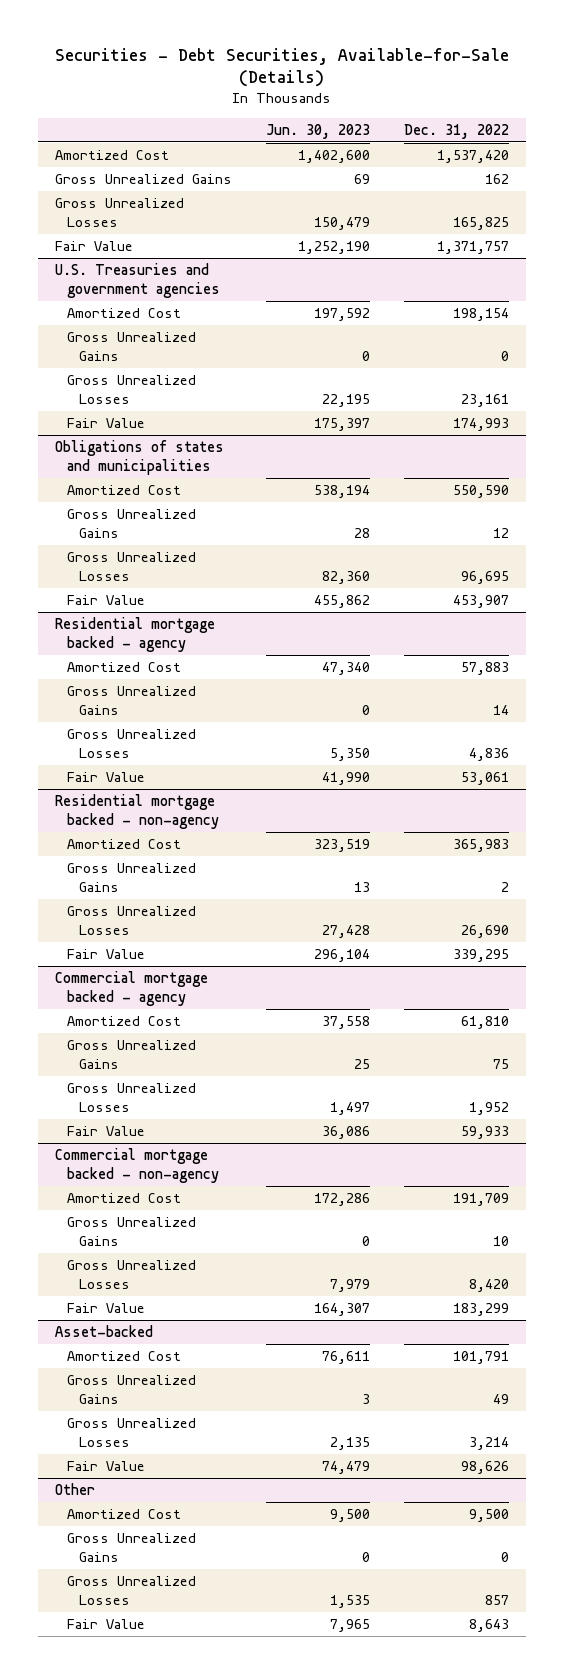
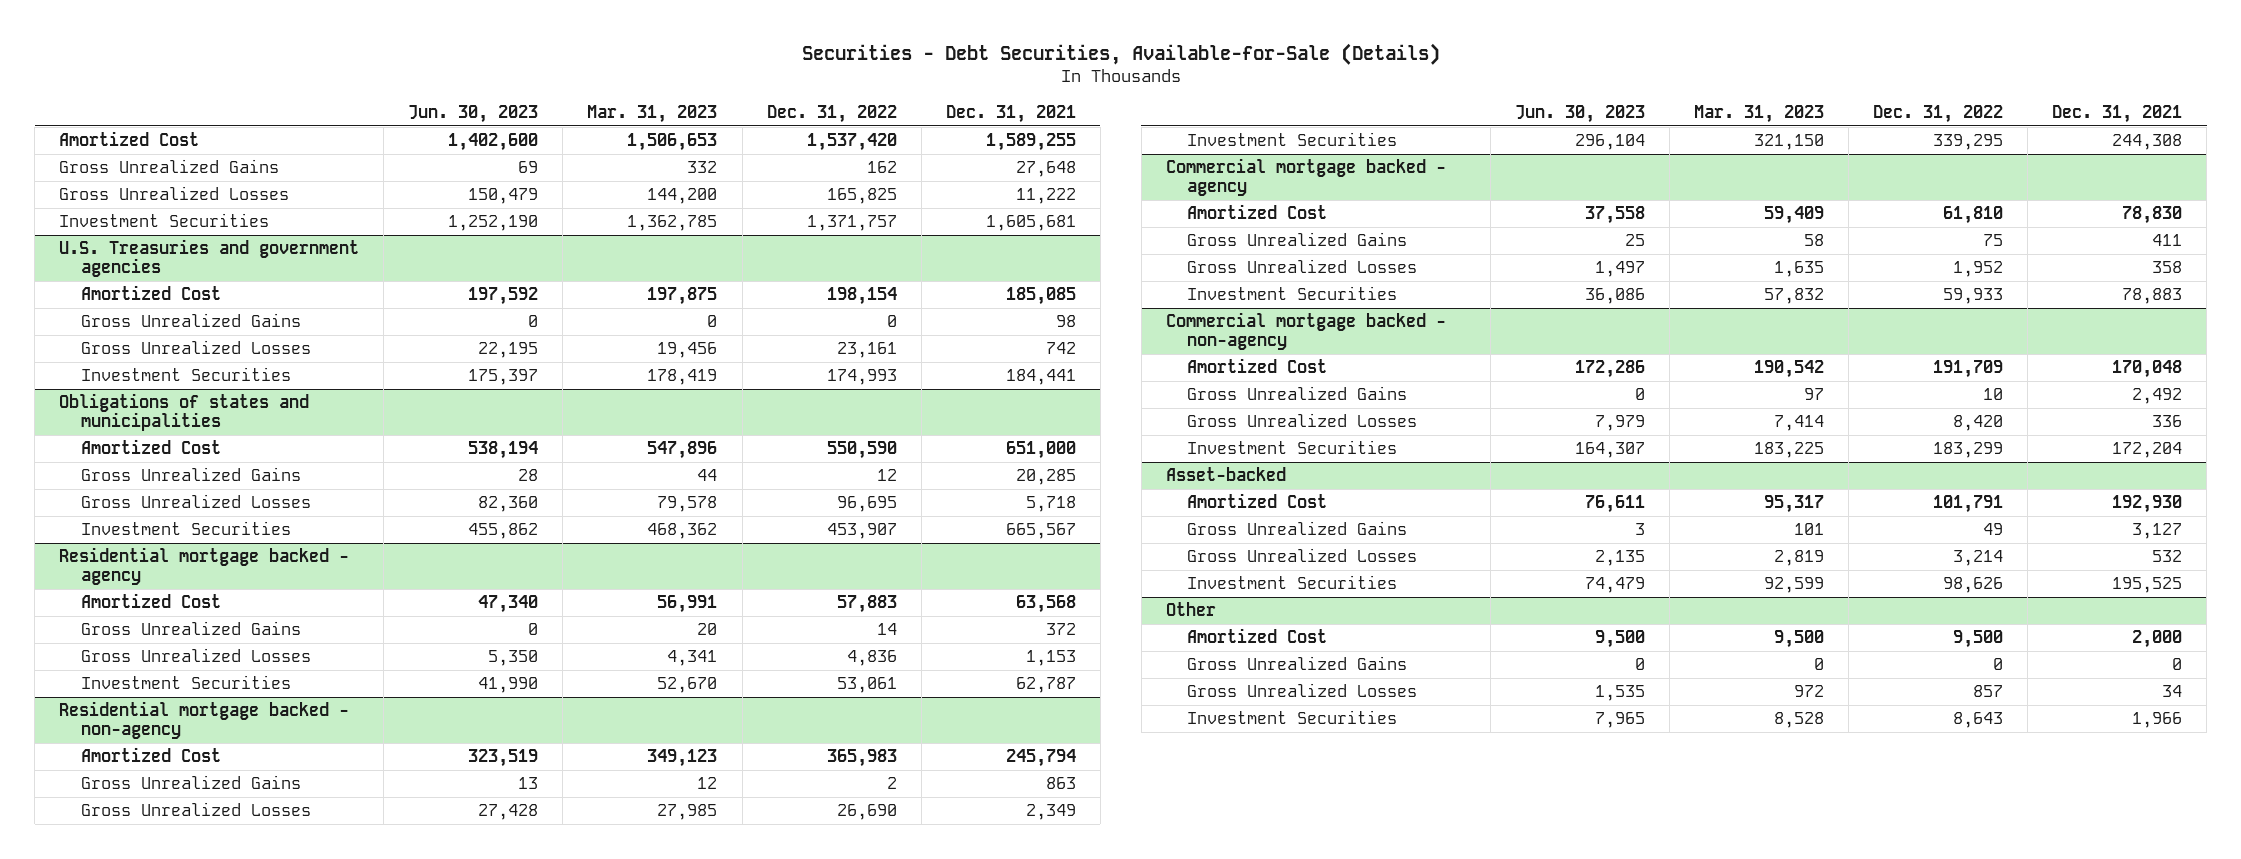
- | Jun. 30, 2023 | Dec. 31, 2022
+ | Jun. 30, 2023 | Mar. 31, 2023 | Dec. 31, 2022 | Dec. 31, 2021
- Fair Value | 1,252,190 | 1,371,757
+ Investment Securities | 1,252,190 | 1,362,785 | 1,371,757 | 1,605,681
@ U.S. Treasuries and government agencies
- Fair Value | 175,397 | 174,993
+ Investment Securities | 175,397 | 178,419 | 174,993 | 184,441
@ Obligations of states and municipalities
- Fair Value | 455,862 | 453,907
+ Investment Securities | 455,862 | 468,362 | 453,907 | 665,567
@ Residential mortgage backed - agency
- Fair Value | 41,990 | 53,061
+ Investment Securities | 41,990 | 52,670 | 53,061 | 62,787
@ Residential mortgage backed - non-agency
- Fair Value | 296,104 | 339,295
+ Investment Securities | 296,104 | 321,150 | 339,295 | 244,308
@ Commercial mortgage backed - agency
- Fair Value | 36,086 | 59,933
+ Investment Securities | 36,086 | 57,832 | 59,933 | 78,883
@ Commercial mortgage backed - non-agency
- Fair Value | 164,307 | 183,299
+ Investment Securities | 164,307 | 183,225 | 183,299 | 172,204
@ Asset-backed
- Fair Value | 74,479 | 98,626
+ Investment Securities | 74,479 | 92,599 | 98,626 | 195,525
@ Other
- Fair Value | 7,965 | 8,643
+ Investment Securities | 7,965 | 8,528 | 8,643 | 1,966

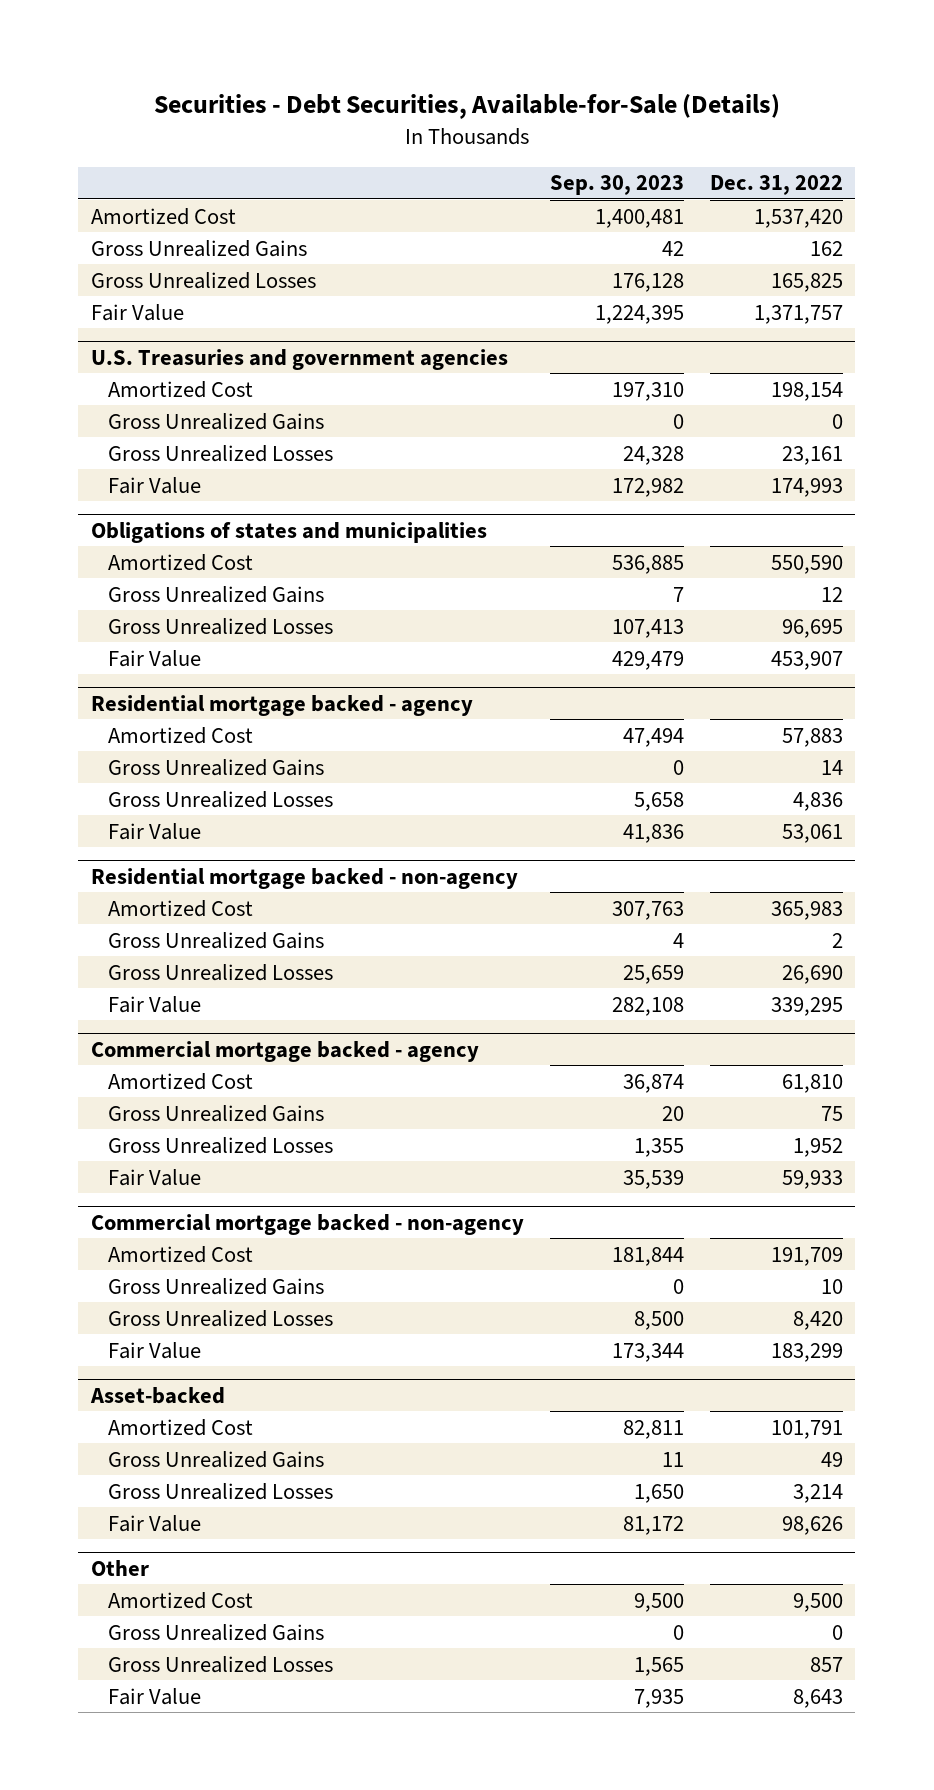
- | Jun. 30, 2023 | Mar. 31, 2023 | Dec. 31, 2022 | Dec. 31, 2021
+ | Sep. 30, 2023 | Dec. 31, 2022
- Investment Securities | 1,252,190 | 1,362,785 | 1,371,757 | 1,605,681
+ Fair Value | 1,224,395 | 1,371,757
@ U.S. Treasuries and government agencies
- Investment Securities | 175,397 | 178,419 | 174,993 | 184,441
+ Fair Value | 172,982 | 174,993
@ Obligations of states and municipalities
- Investment Securities | 455,862 | 468,362 | 453,907 | 665,567
+ Fair Value | 429,479 | 453,907
@ Residential mortgage backed - agency
- Investment Securities | 41,990 | 52,670 | 53,061 | 62,787
+ Fair Value | 41,836 | 53,061
@ Residential mortgage backed - non-agency
- Investment Securities | 296,104 | 321,150 | 339,295 | 244,308
+ Fair Value | 282,108 | 339,295
@ Commercial mortgage backed - agency
- Investment Securities | 36,086 | 57,832 | 59,933 | 78,883
+ Fair Value | 35,539 | 59,933
@ Commercial mortgage backed - non-agency
- Investment Securities | 164,307 | 183,225 | 183,299 | 172,204
+ Fair Value | 173,344 | 183,299
@ Asset-backed
- Investment Securities | 74,479 | 92,599 | 98,626 | 195,525
+ Fair Value | 81,172 | 98,626
@ Other
- Investment Securities | 7,965 | 8,528 | 8,643 | 1,966
+ Fair Value | 7,935 | 8,643

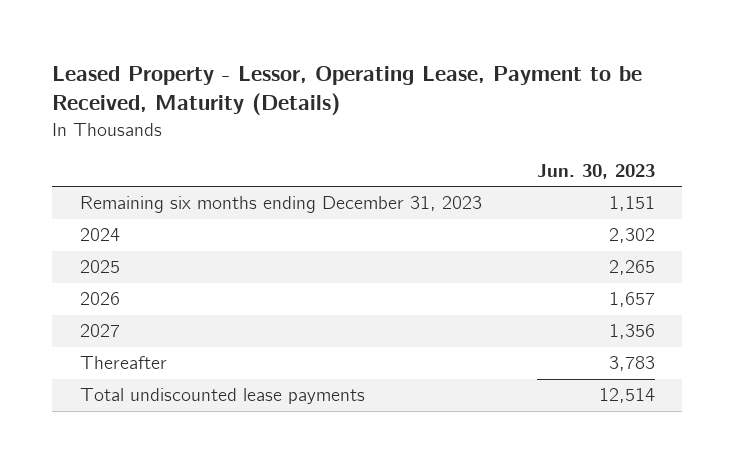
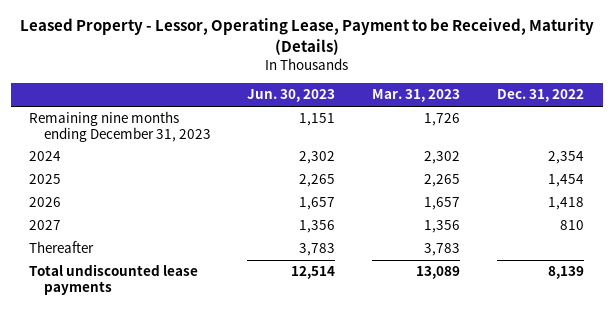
- | Jun. 30, 2023
+ | Jun. 30, 2023 | Mar. 31, 2023 | Dec. 31, 2022
- Remaining six months ending December 31, 2023 | 1,151
+ Remaining nine months ending December 31, 2023 | 1,151 | 1,726 |

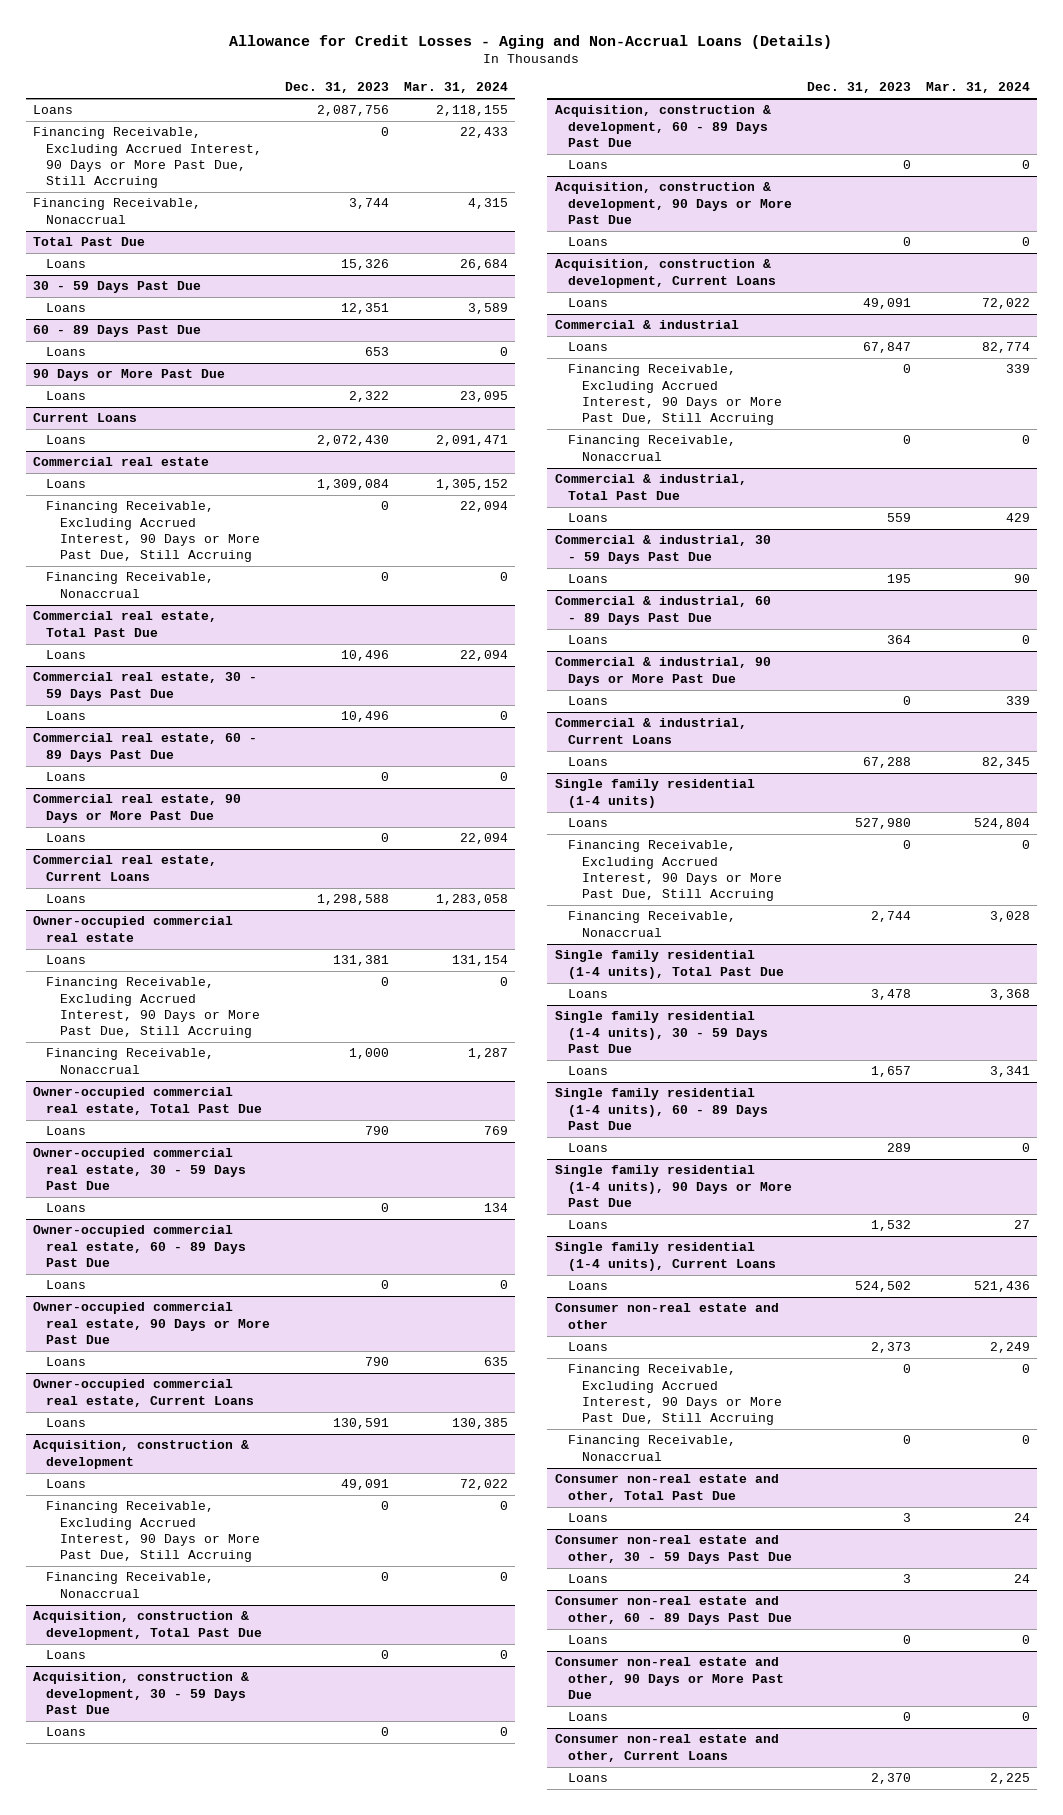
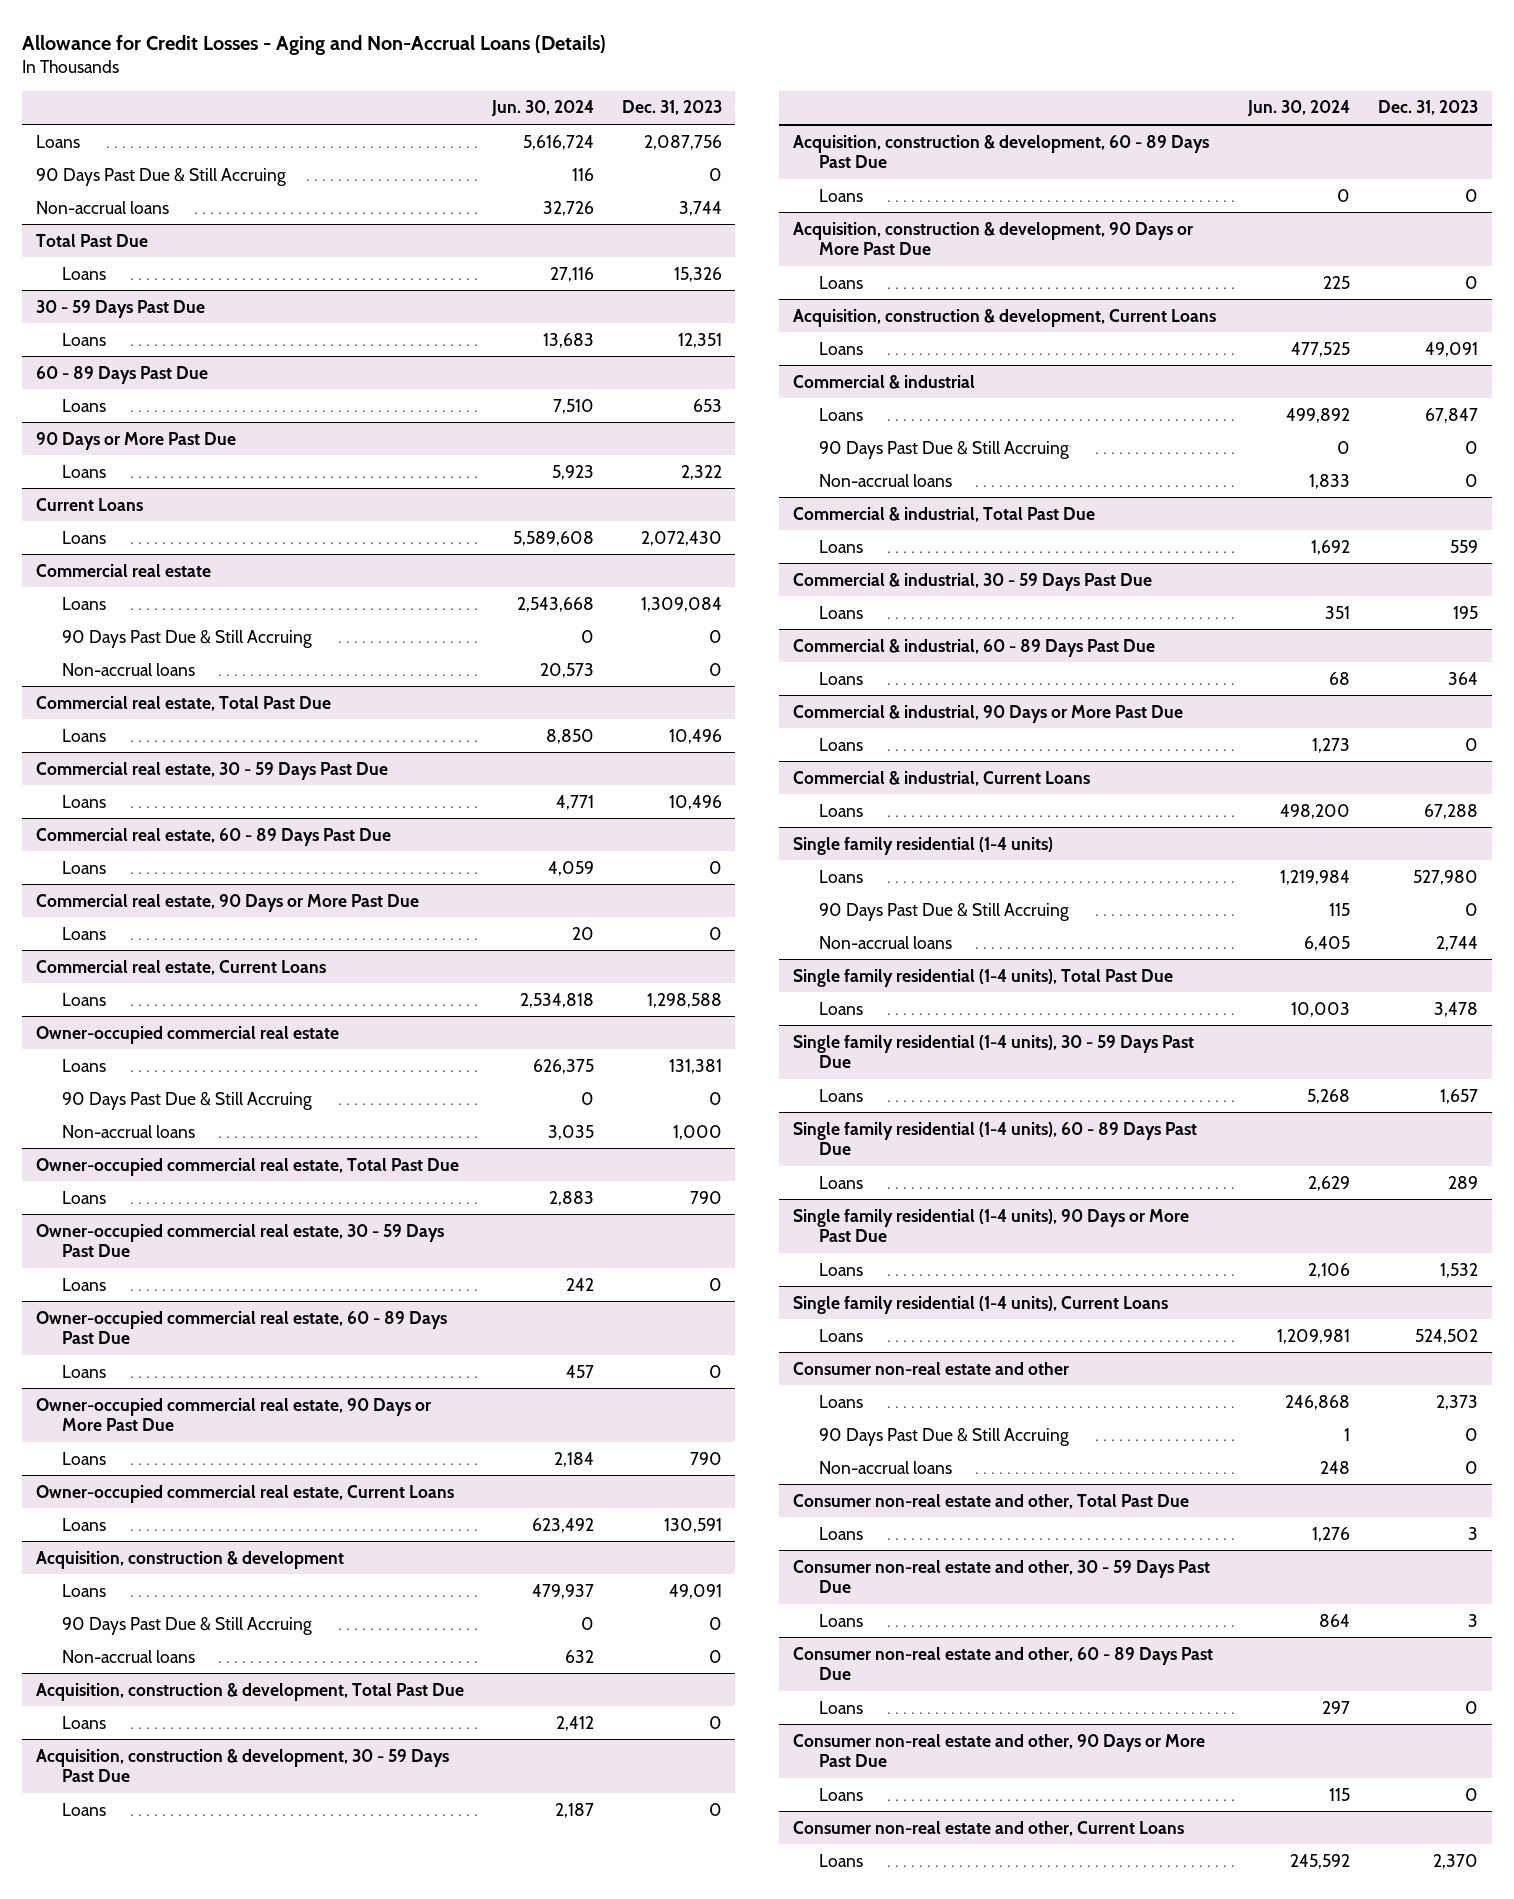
- | Dec. 31, 2023 | Mar. 31, 2024
+ | Jun. 30, 2024 | Dec. 31, 2023
- Financing Receivable, Excluding Accrued Interest, 90 Days or More Past Due, Still Accruing | 0 | 22,433
- Financing Receivable, Nonaccrual | 3,744 | 4,315
+ 90 Days Past Due & Still Accruing | 116 | 0
+ Non-accrual loans | 32,726 | 3,744
@ Commercial real estate
- Financing Receivable, Excluding Accrued Interest, 90 Days or More Past Due, Still Accruing | 0 | 22,094
- Financing Receivable, Nonaccrual | 0 | 0
+ 90 Days Past Due & Still Accruing | 0 | 0
+ Non-accrual loans | 20,573 | 0
@ Owner-occupied commercial real estate
- Financing Receivable, Excluding Accrued Interest, 90 Days or More Past Due, Still Accruing | 0 | 0
- Financing Receivable, Nonaccrual | 1,000 | 1,287
+ 90 Days Past Due & Still Accruing | 0 | 0
+ Non-accrual loans | 3,035 | 1,000
@ Acquisition, construction & development
- Financing Receivable, Excluding Accrued Interest, 90 Days or More Past Due, Still Accruing | 0 | 0
- Financing Receivable, Nonaccrual | 0 | 0
+ 90 Days Past Due & Still Accruing | 0 | 0
+ Non-accrual loans | 632 | 0
@ Commercial & industrial
- Financing Receivable, Excluding Accrued Interest, 90 Days or More Past Due, Still Accruing | 0 | 339
- Financing Receivable, Nonaccrual | 0 | 0
+ 90 Days Past Due & Still Accruing | 0 | 0
+ Non-accrual loans | 1,833 | 0
@ Single family residential (1-4 units)
- Financing Receivable, Excluding Accrued Interest, 90 Days or More Past Due, Still Accruing | 0 | 0
- Financing Receivable, Nonaccrual | 2,744 | 3,028
+ 90 Days Past Due & Still Accruing | 115 | 0
+ Non-accrual loans | 6,405 | 2,744
@ Consumer non-real estate and other
- Financing Receivable, Excluding Accrued Interest, 90 Days or More Past Due, Still Accruing | 0 | 0
- Financing Receivable, Nonaccrual | 0 | 0
+ 90 Days Past Due & Still Accruing | 1 | 0
+ Non-accrual loans | 248 | 0

